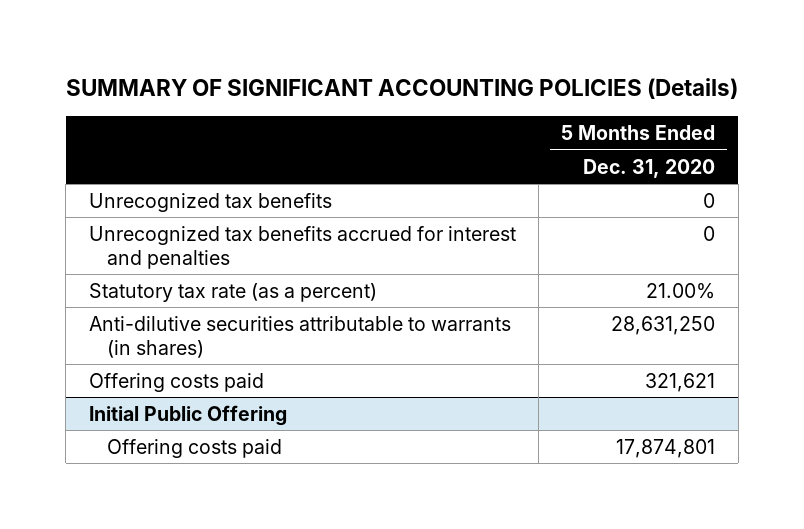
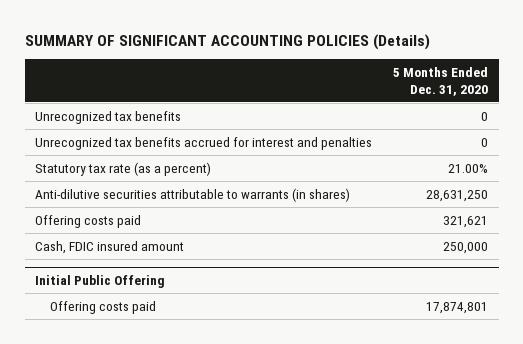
+ Cash, FDIC insured amount | 250,000

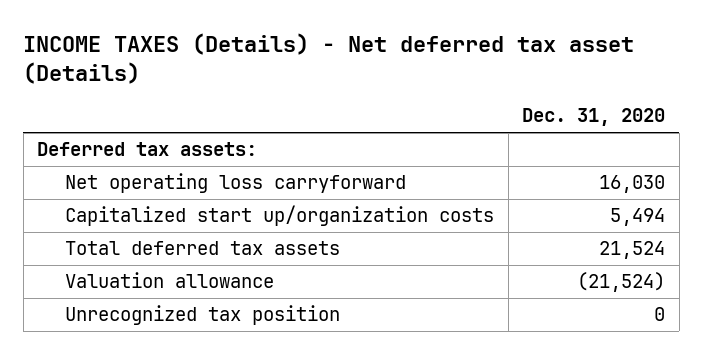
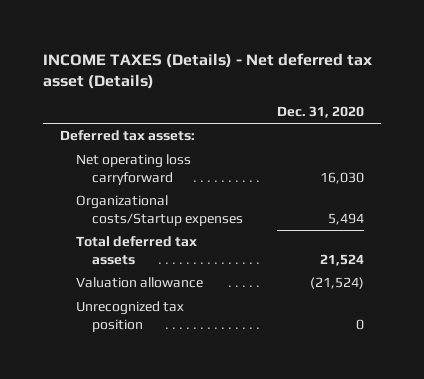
- Capitalized start up/organization costs | 5,494
+ Organizational costs/Startup expenses | 5,494

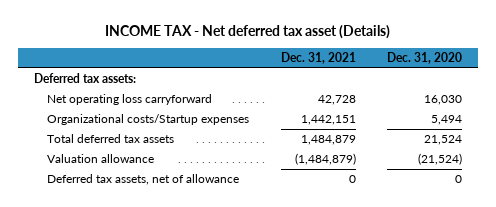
- INCOME TAXES (Details) - Net deferred tax asset (Details)
+ INCOME TAX - Net deferred tax asset (Details)
- | Dec. 31, 2020
+ | Dec. 31, 2021 | Dec. 31, 2020
- Unrecognized tax position | 0
+ Deferred tax assets, net of allowance | 0 | 0

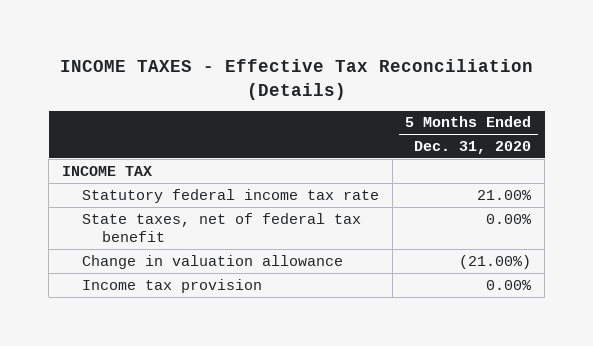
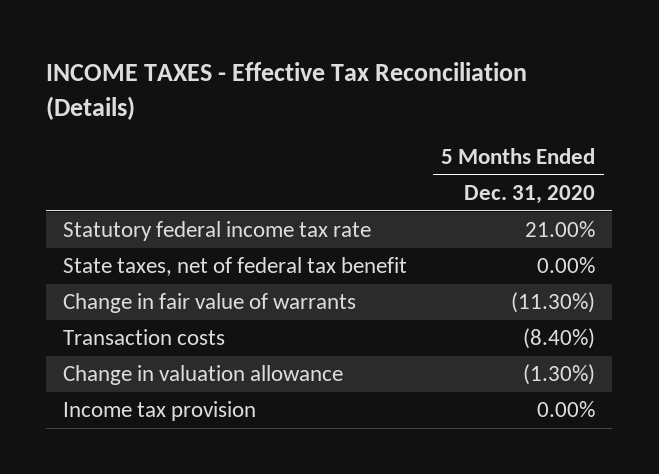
- INCOME TAX
- Change in valuation allowance | (21.00%)
+ Change in fair value of warrants | (11.30%)
+ Transaction costs | (8.40%)
+ Change in valuation allowance | (1.30%)

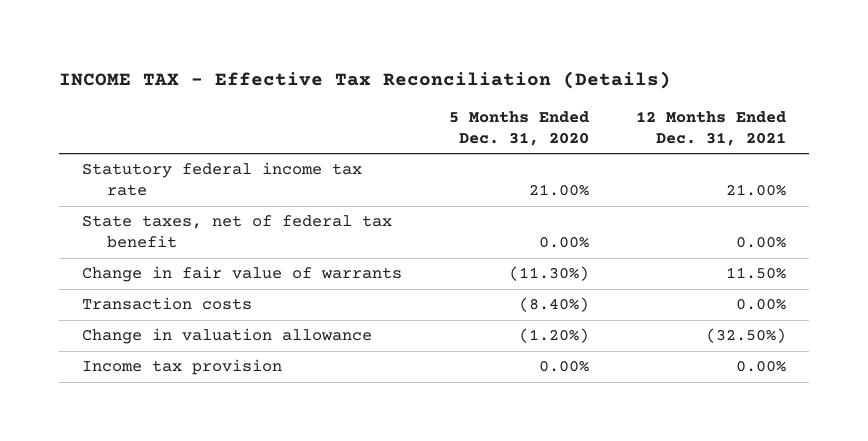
- INCOME TAXES - Effective Tax Reconciliation (Details)
+ INCOME TAX - Effective Tax Reconciliation (Details)
- | 5 Months Ended Dec. 31, 2020
+ | 5 Months Ended Dec. 31, 2020 | 12 Months Ended Dec. 31, 2021
- Change in valuation allowance | (1.30%)
+ Change in valuation allowance | (1.20%) | (32.50%)

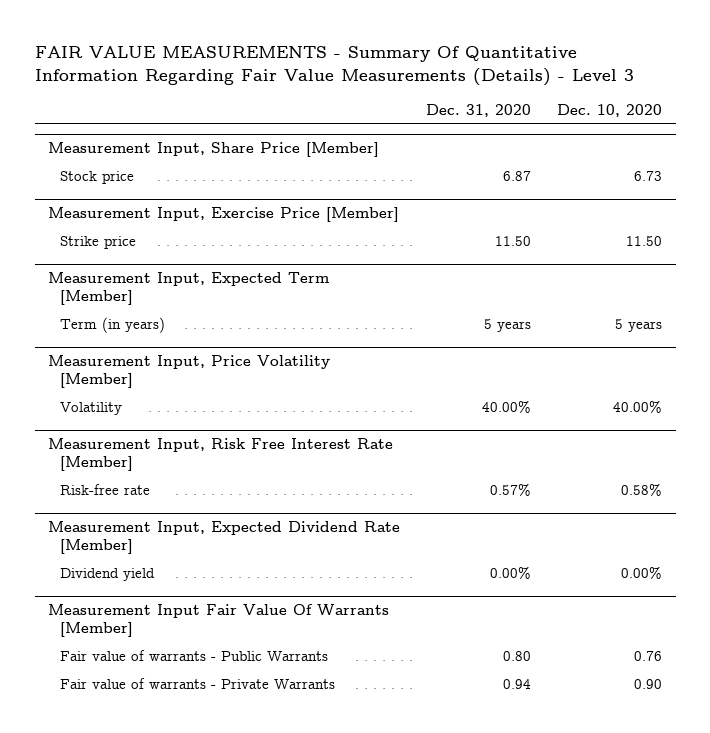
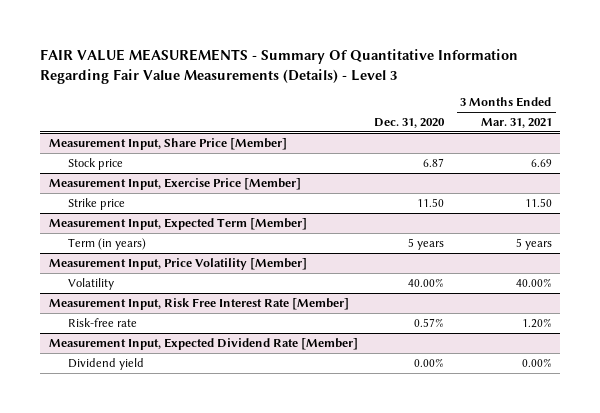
- | Dec. 31, 2020 | Dec. 10, 2020
+ | Dec. 31, 2020 | 3 Months Ended Mar. 31, 2021
- Measurement Input Fair Value Of Warrants [Member]
- Fair value of warrants - Public Warrants | 0.80 | 0.76
- Fair value of warrants - Private Warrants | 0.94 | 0.90

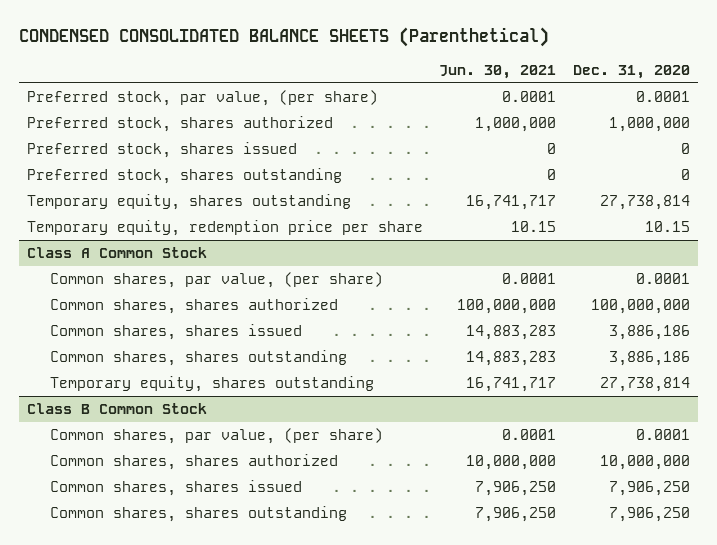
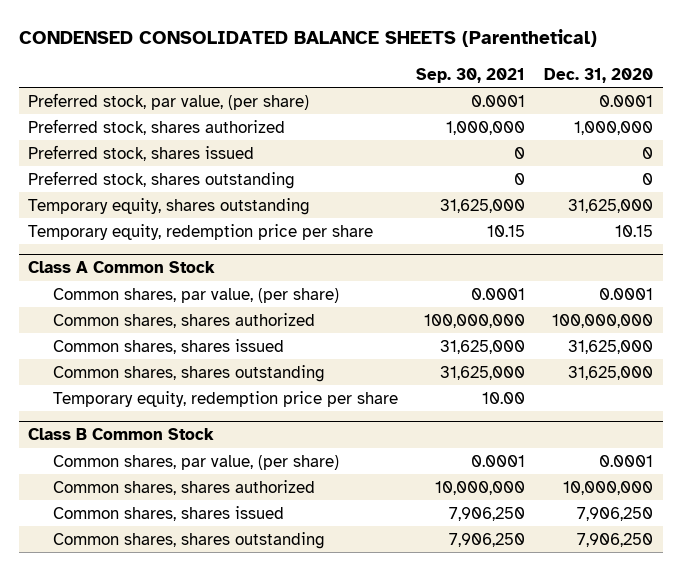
- | Jun. 30, 2021 | Dec. 31, 2020
+ | Sep. 30, 2021 | Dec. 31, 2020
- Temporary equity, shares outstanding | 16,741,717 | 27,738,814
+ Temporary equity, shares outstanding | 31,625,000 | 31,625,000
@ Class A Common Stock
- Common shares, shares issued | 14,883,283 | 3,886,186
- Common shares, shares outstanding | 14,883,283 | 3,886,186
- Temporary equity, shares outstanding | 16,741,717 | 27,738,814
+ Common shares, shares issued | 31,625,000 | 31,625,000
+ Common shares, shares outstanding | 31,625,000 | 31,625,000
+ Temporary equity, redemption price per share | 10.00 |

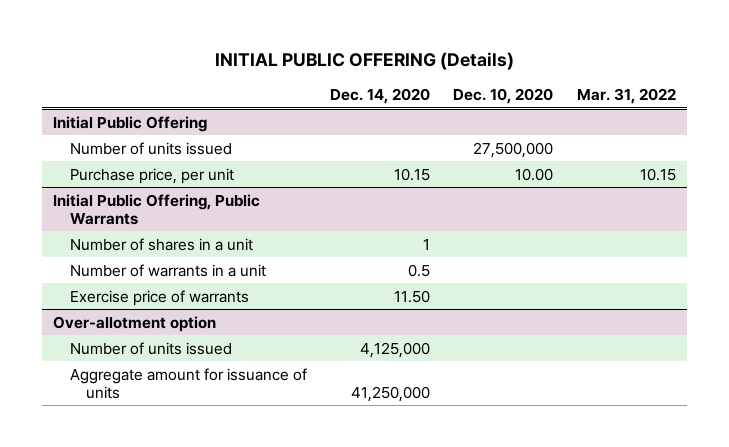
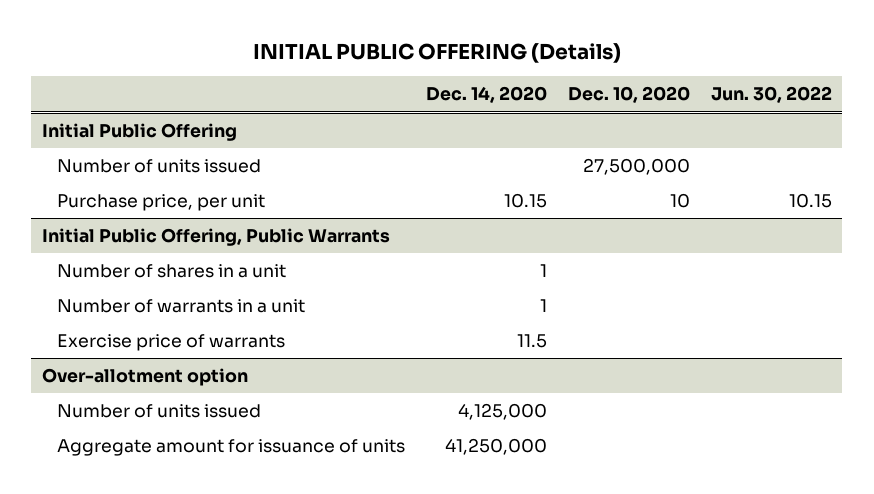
- | Dec. 14, 2020 | Dec. 10, 2020 | Mar. 31, 2022
+ | Dec. 14, 2020 | Dec. 10, 2020 | Jun. 30, 2022
@ Initial Public Offering
- Purchase price, per unit | 10.15 | 10.00 | 10.15
+ Purchase price, per unit | 10.15 | 10 | 10.15
@ Initial Public Offering, Public Warrants
- Number of warrants in a unit | 0.5 | |
- Exercise price of warrants | 11.50 | |
+ Number of warrants in a unit | 1 | |
+ Exercise price of warrants | 11.5 | |

